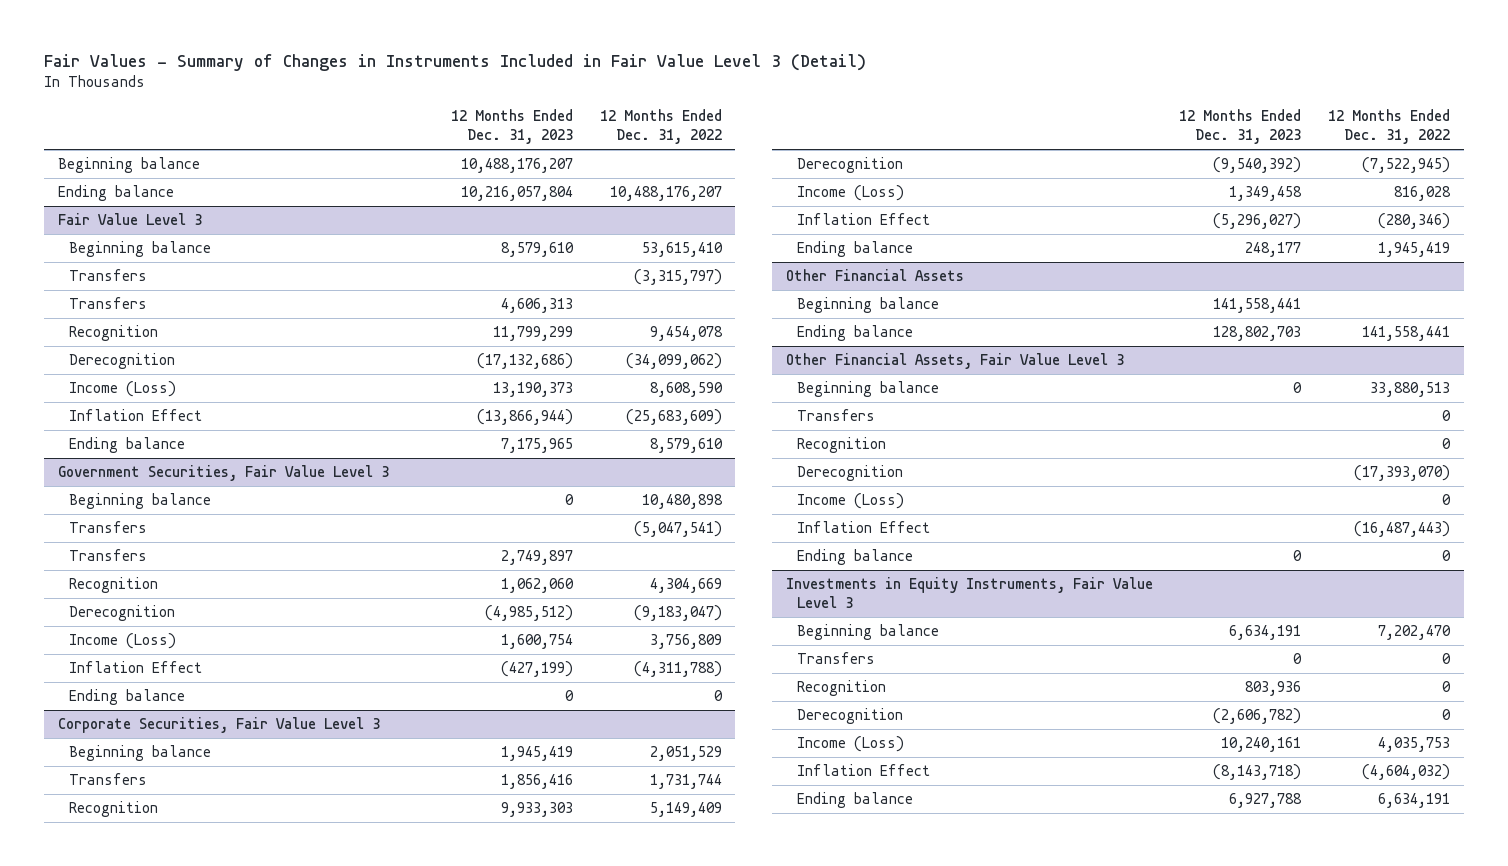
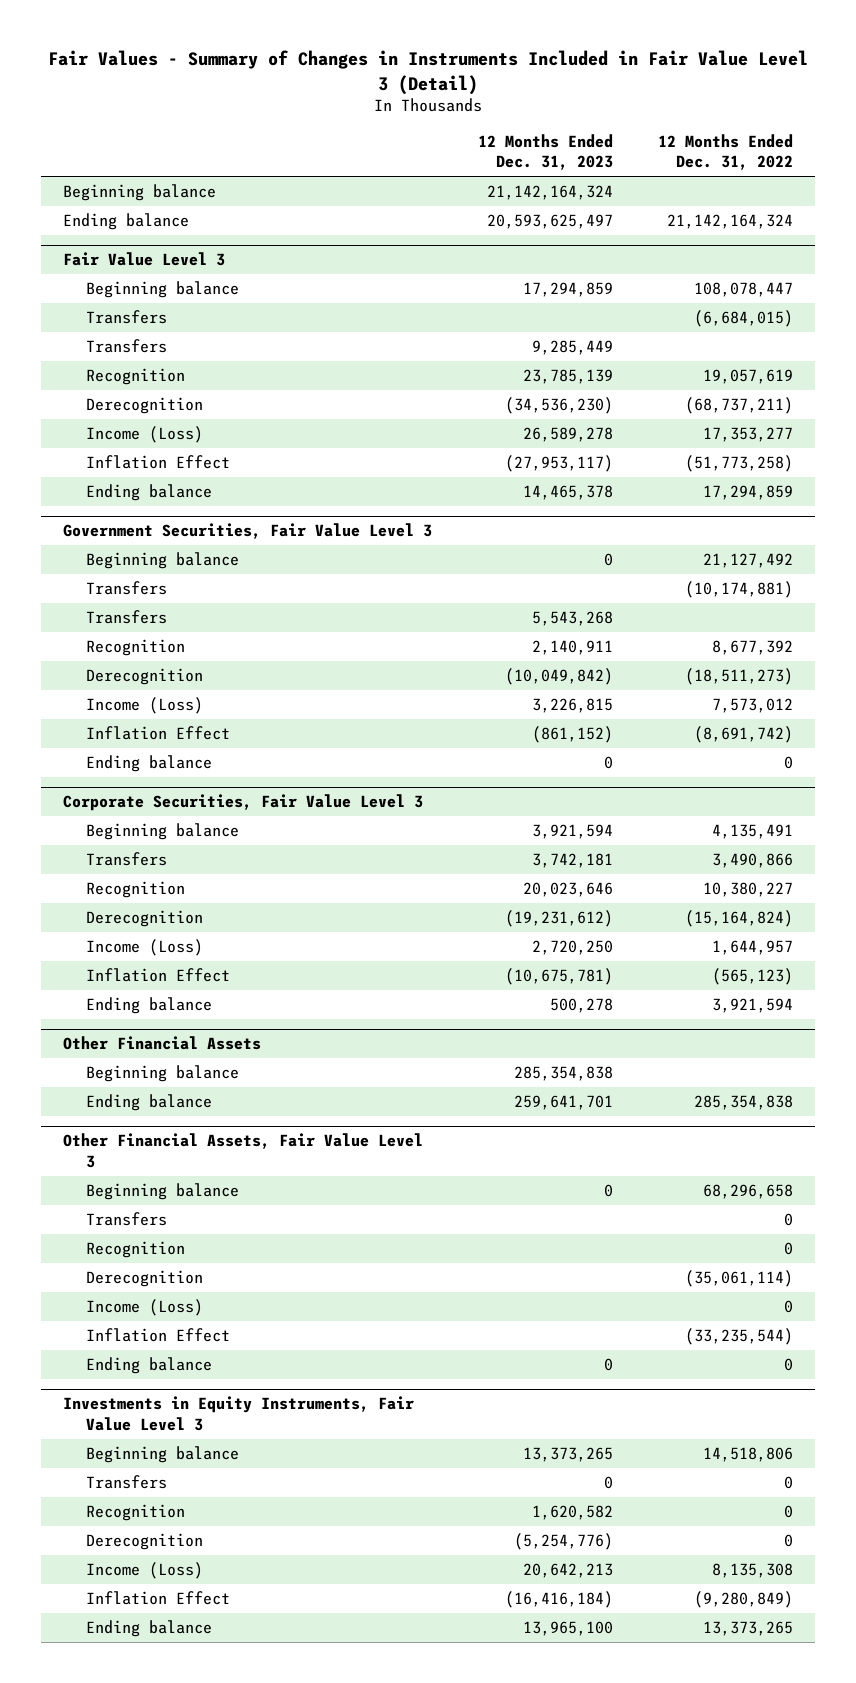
- Beginning balance | 10,488,176,207 |
- Ending balance | 10,216,057,804 | 10,488,176,207
+ Beginning balance | 21,142,164,324 |
+ Ending balance | 20,593,625,497 | 21,142,164,324
@ Fair Value Level 3
- Beginning balance | 8,579,610 | 53,615,410
- Transfers | | (3,315,797)
- Transfers | 4,606,313 |
- Recognition | 11,799,299 | 9,454,078
- Derecognition | (17,132,686) | (34,099,062)
- Income (Loss) | 13,190,373 | 8,608,590
- Inflation Effect | (13,866,944) | (25,683,609)
- Ending balance | 7,175,965 | 8,579,610
+ Beginning balance | 17,294,859 | 108,078,447
+ Transfers | | (6,684,015)
+ Transfers | 9,285,449 |
+ Recognition | 23,785,139 | 19,057,619
+ Derecognition | (34,536,230) | (68,737,211)
+ Income (Loss) | 26,589,278 | 17,353,277
+ Inflation Effect | (27,953,117) | (51,773,258)
+ Ending balance | 14,465,378 | 17,294,859
@ Government Securities, Fair Value Level 3
- Beginning balance | 0 | 10,480,898
- Transfers | | (5,047,541)
- Transfers | 2,749,897 |
- Recognition | 1,062,060 | 4,304,669
- Derecognition | (4,985,512) | (9,183,047)
- Income (Loss) | 1,600,754 | 3,756,809
- Inflation Effect | (427,199) | (4,311,788)
+ Beginning balance | 0 | 21,127,492
+ Transfers | | (10,174,881)
+ Transfers | 5,543,268 |
+ Recognition | 2,140,911 | 8,677,392
+ Derecognition | (10,049,842) | (18,511,273)
+ Income (Loss) | 3,226,815 | 7,573,012
+ Inflation Effect | (861,152) | (8,691,742)
@ Corporate Securities, Fair Value Level 3
- Beginning balance | 1,945,419 | 2,051,529
- Transfers | 1,856,416 | 1,731,744
- Recognition | 9,933,303 | 5,149,409
- Derecognition | (9,540,392) | (7,522,945)
- Income (Loss) | 1,349,458 | 816,028
- Inflation Effect | (5,296,027) | (280,346)
- Ending balance | 248,177 | 1,945,419
+ Beginning balance | 3,921,594 | 4,135,491
+ Transfers | 3,742,181 | 3,490,866
+ Recognition | 20,023,646 | 10,380,227
+ Derecognition | (19,231,612) | (15,164,824)
+ Income (Loss) | 2,720,250 | 1,644,957
+ Inflation Effect | (10,675,781) | (565,123)
+ Ending balance | 500,278 | 3,921,594
@ Other Financial Assets
- Beginning balance | 141,558,441 |
- Ending balance | 128,802,703 | 141,558,441
+ Beginning balance | 285,354,838 |
+ Ending balance | 259,641,701 | 285,354,838
@ Other Financial Assets, Fair Value Level 3
- Beginning balance | 0 | 33,880,513
+ Beginning balance | 0 | 68,296,658
- Derecognition | | (17,393,070)
+ Derecognition | | (35,061,114)
- Inflation Effect | | (16,487,443)
+ Inflation Effect | | (33,235,544)
@ Investments in Equity Instruments, Fair Value Level 3
- Beginning balance | 6,634,191 | 7,202,470
+ Beginning balance | 13,373,265 | 14,518,806
- Recognition | 803,936 | 0
- Derecognition | (2,606,782) | 0
- Income (Loss) | 10,240,161 | 4,035,753
- Inflation Effect | (8,143,718) | (4,604,032)
- Ending balance | 6,927,788 | 6,634,191
+ Recognition | 1,620,582 | 0
+ Derecognition | (5,254,776) | 0
+ Income (Loss) | 20,642,213 | 8,135,308
+ Inflation Effect | (16,416,184) | (9,280,849)
+ Ending balance | 13,965,100 | 13,373,265

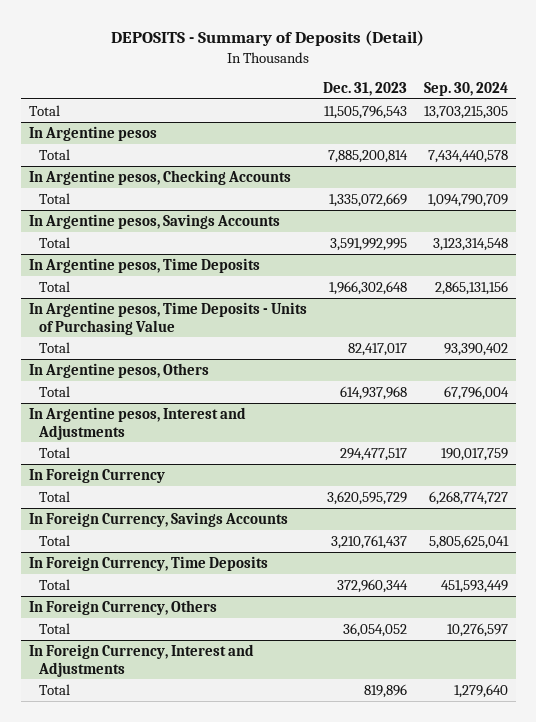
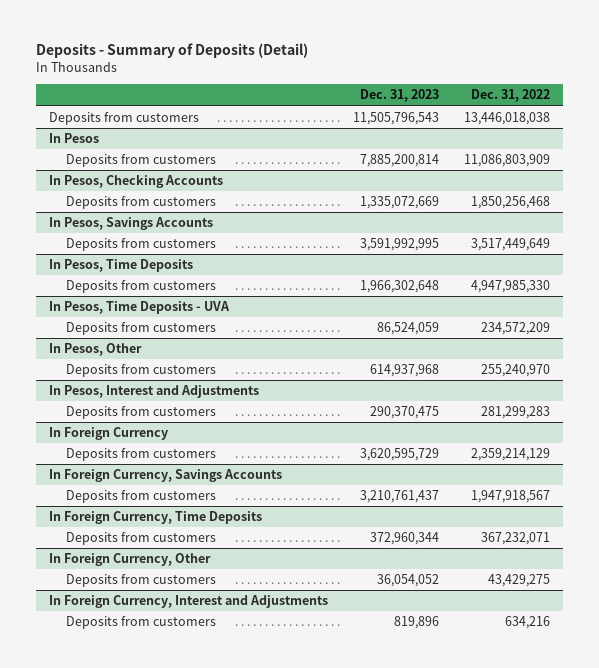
- DEPOSITS - Summary of Deposits (Detail)
+ Deposits - Summary of Deposits (Detail)
- | Dec. 31, 2023 | Sep. 30, 2024
+ | Dec. 31, 2023 | Dec. 31, 2022
- Total | 11,505,796,543 | 13,703,215,305
- In Argentine pesos
- Total | 7,885,200,814 | 7,434,440,578
- In Argentine pesos, Checking Accounts
- Total | 1,335,072,669 | 1,094,790,709
- In Argentine pesos, Savings Accounts
- Total | 3,591,992,995 | 3,123,314,548
- In Argentine pesos, Time Deposits
- Total | 1,966,302,648 | 2,865,131,156
- In Argentine pesos, Time Deposits - Units of Purchasing Value
- Total | 82,417,017 | 93,390,402
- In Argentine pesos, Others
- Total | 614,937,968 | 67,796,004
- In Argentine pesos, Interest and Adjustments
- Total | 294,477,517 | 190,017,759
+ Deposits from customers | 11,505,796,543 | 13,446,018,038
+ In Pesos
+ Deposits from customers | 7,885,200,814 | 11,086,803,909
+ In Pesos, Checking Accounts
+ Deposits from customers | 1,335,072,669 | 1,850,256,468
+ In Pesos, Savings Accounts
+ Deposits from customers | 3,591,992,995 | 3,517,449,649
+ In Pesos, Time Deposits
+ Deposits from customers | 1,966,302,648 | 4,947,985,330
+ In Pesos, Time Deposits - UVA
+ Deposits from customers | 86,524,059 | 234,572,209
+ In Pesos, Other
+ Deposits from customers | 614,937,968 | 255,240,970
+ In Pesos, Interest and Adjustments
+ Deposits from customers | 290,370,475 | 281,299,283
@ In Foreign Currency
- Total | 3,620,595,729 | 6,268,774,727
+ Deposits from customers | 3,620,595,729 | 2,359,214,129
@ In Foreign Currency, Savings Accounts
- Total | 3,210,761,437 | 5,805,625,041
+ Deposits from customers | 3,210,761,437 | 1,947,918,567
@ In Foreign Currency, Time Deposits
- Total | 372,960,344 | 451,593,449
- In Foreign Currency, Others
- Total | 36,054,052 | 10,276,597
@ In Foreign Currency, Time Deposits
+ Deposits from customers | 372,960,344 | 367,232,071
+ In Foreign Currency, Other
+ Deposits from customers | 36,054,052 | 43,429,275
@ In Foreign Currency, Interest and Adjustments
- Total | 819,896 | 1,279,640
+ Deposits from customers | 819,896 | 634,216

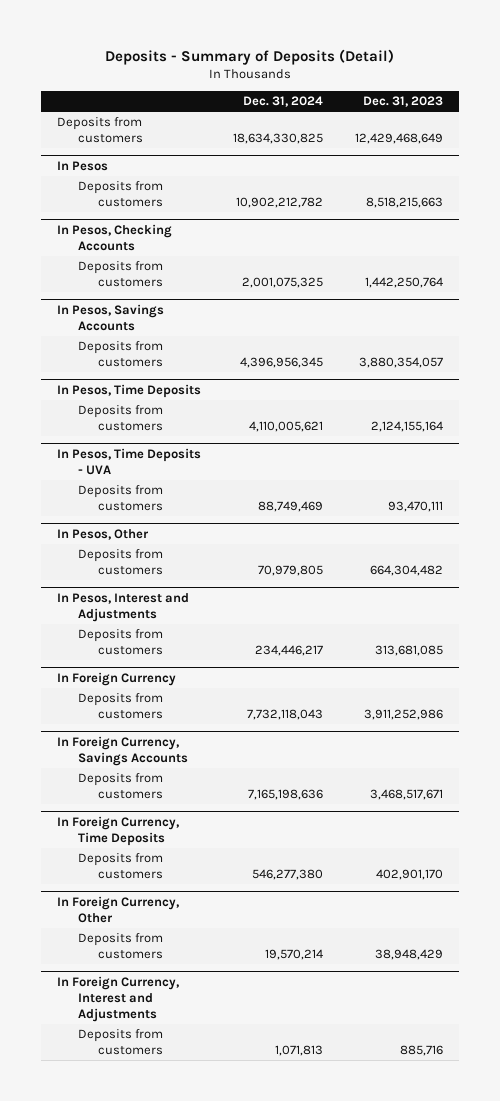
- | Dec. 31, 2023 | Dec. 31, 2022
+ | Dec. 31, 2024 | Dec. 31, 2023
- Deposits from customers | 11,505,796,543 | 13,446,018,038
+ Deposits from customers | 18,634,330,825 | 12,429,468,649
@ In Pesos
- Deposits from customers | 7,885,200,814 | 11,086,803,909
+ Deposits from customers | 10,902,212,782 | 8,518,215,663
@ In Pesos, Checking Accounts
- Deposits from customers | 1,335,072,669 | 1,850,256,468
+ Deposits from customers | 2,001,075,325 | 1,442,250,764
@ In Pesos, Savings Accounts
- Deposits from customers | 3,591,992,995 | 3,517,449,649
+ Deposits from customers | 4,396,956,345 | 3,880,354,057
@ In Pesos, Time Deposits
- Deposits from customers | 1,966,302,648 | 4,947,985,330
+ Deposits from customers | 4,110,005,621 | 2,124,155,164
@ In Pesos, Time Deposits - UVA
- Deposits from customers | 86,524,059 | 234,572,209
+ Deposits from customers | 88,749,469 | 93,470,111
@ In Pesos, Other
- Deposits from customers | 614,937,968 | 255,240,970
+ Deposits from customers | 70,979,805 | 664,304,482
@ In Pesos, Interest and Adjustments
- Deposits from customers | 290,370,475 | 281,299,283
+ Deposits from customers | 234,446,217 | 313,681,085
@ In Foreign Currency
- Deposits from customers | 3,620,595,729 | 2,359,214,129
+ Deposits from customers | 7,732,118,043 | 3,911,252,986
@ In Foreign Currency, Savings Accounts
- Deposits from customers | 3,210,761,437 | 1,947,918,567
+ Deposits from customers | 7,165,198,636 | 3,468,517,671
@ In Foreign Currency, Time Deposits
- Deposits from customers | 372,960,344 | 367,232,071
+ Deposits from customers | 546,277,380 | 402,901,170
@ In Foreign Currency, Other
- Deposits from customers | 36,054,052 | 43,429,275
+ Deposits from customers | 19,570,214 | 38,948,429
@ In Foreign Currency, Interest and Adjustments
- Deposits from customers | 819,896 | 634,216
+ Deposits from customers | 1,071,813 | 885,716

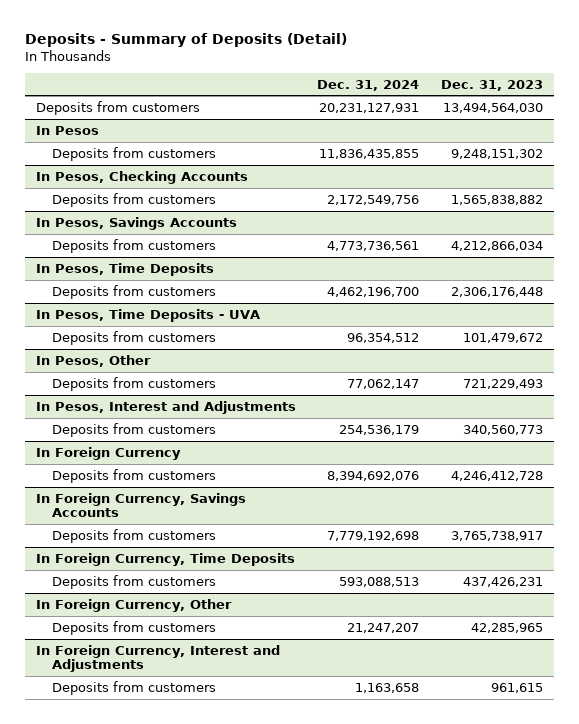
- Deposits from customers | 18,634,330,825 | 12,429,468,649
+ Deposits from customers | 20,231,127,931 | 13,494,564,030
@ In Pesos
- Deposits from customers | 10,902,212,782 | 8,518,215,663
+ Deposits from customers | 11,836,435,855 | 9,248,151,302
@ In Pesos, Checking Accounts
- Deposits from customers | 2,001,075,325 | 1,442,250,764
+ Deposits from customers | 2,172,549,756 | 1,565,838,882
@ In Pesos, Savings Accounts
- Deposits from customers | 4,396,956,345 | 3,880,354,057
+ Deposits from customers | 4,773,736,561 | 4,212,866,034
@ In Pesos, Time Deposits
- Deposits from customers | 4,110,005,621 | 2,124,155,164
+ Deposits from customers | 4,462,196,700 | 2,306,176,448
@ In Pesos, Time Deposits - UVA
- Deposits from customers | 88,749,469 | 93,470,111
+ Deposits from customers | 96,354,512 | 101,479,672
@ In Pesos, Other
- Deposits from customers | 70,979,805 | 664,304,482
+ Deposits from customers | 77,062,147 | 721,229,493
@ In Pesos, Interest and Adjustments
- Deposits from customers | 234,446,217 | 313,681,085
+ Deposits from customers | 254,536,179 | 340,560,773
@ In Foreign Currency
- Deposits from customers | 7,732,118,043 | 3,911,252,986
+ Deposits from customers | 8,394,692,076 | 4,246,412,728
@ In Foreign Currency, Savings Accounts
- Deposits from customers | 7,165,198,636 | 3,468,517,671
+ Deposits from customers | 7,779,192,698 | 3,765,738,917
@ In Foreign Currency, Time Deposits
- Deposits from customers | 546,277,380 | 402,901,170
+ Deposits from customers | 593,088,513 | 437,426,231
@ In Foreign Currency, Other
- Deposits from customers | 19,570,214 | 38,948,429
+ Deposits from customers | 21,247,207 | 42,285,965
@ In Foreign Currency, Interest and Adjustments
- Deposits from customers | 1,071,813 | 885,716
+ Deposits from customers | 1,163,658 | 961,615

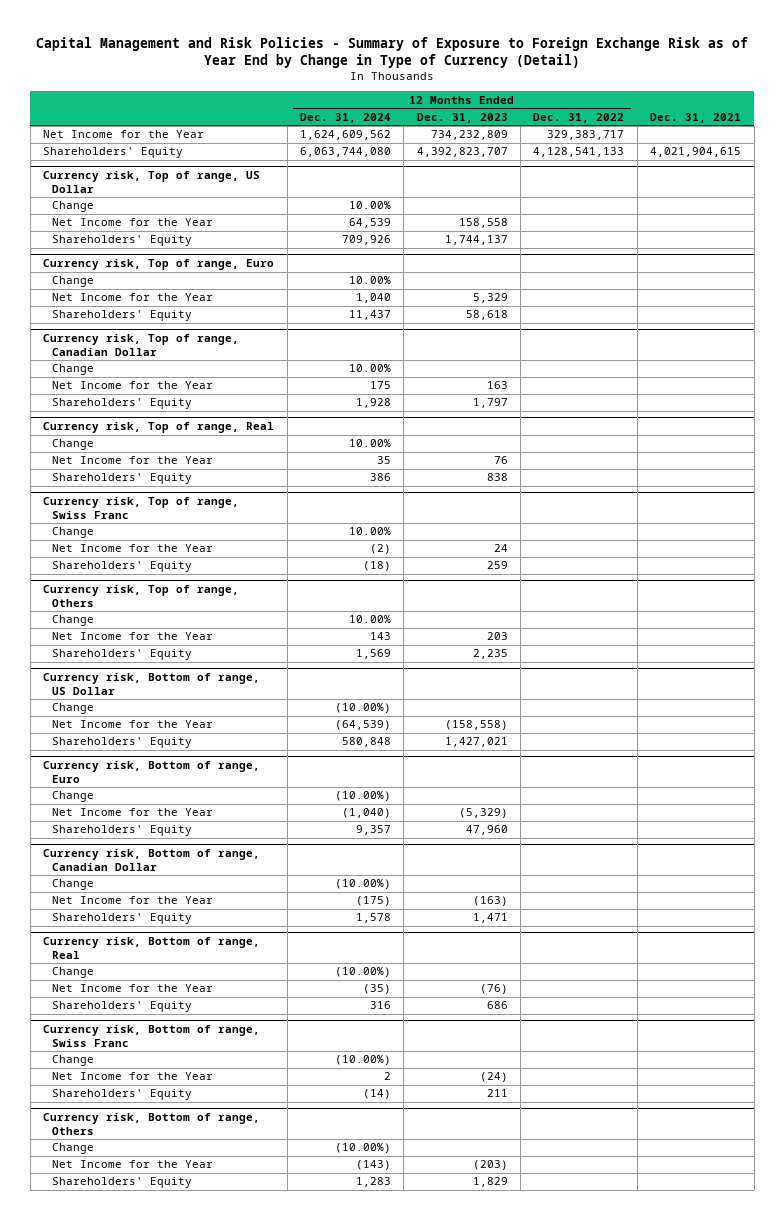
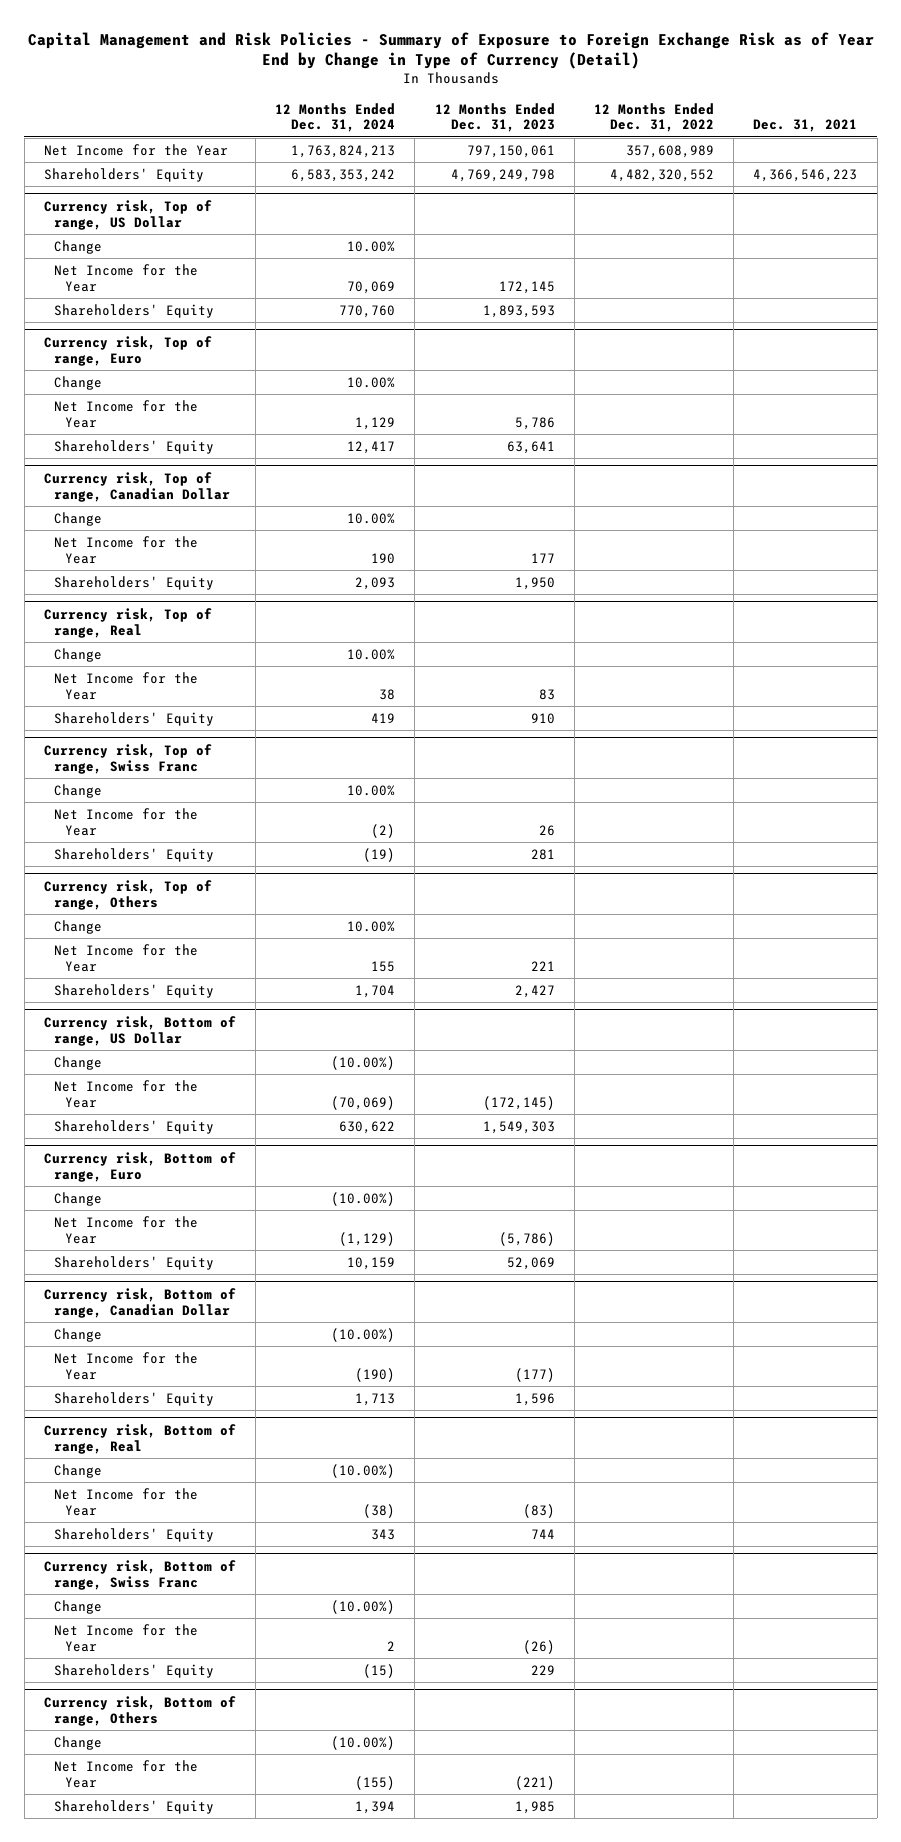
- Net Income for the Year | 1,624,609,562 | 734,232,809 | 329,383,717 |
- Shareholders' Equity | 6,063,744,080 | 4,392,823,707 | 4,128,541,133 | 4,021,904,615
+ Net Income for the Year | 1,763,824,213 | 797,150,061 | 357,608,989 |
+ Shareholders' Equity | 6,583,353,242 | 4,769,249,798 | 4,482,320,552 | 4,366,546,223
@ Currency risk, Top of range, US Dollar
- Net Income for the Year | 64,539 | 158,558 | |
- Shareholders' Equity | 709,926 | 1,744,137 | |
+ Net Income for the Year | 70,069 | 172,145 | |
+ Shareholders' Equity | 770,760 | 1,893,593 | |
@ Currency risk, Top of range, Euro
- Net Income for the Year | 1,040 | 5,329 | |
- Shareholders' Equity | 11,437 | 58,618 | |
+ Net Income for the Year | 1,129 | 5,786 | |
+ Shareholders' Equity | 12,417 | 63,641 | |
@ Currency risk, Top of range, Canadian Dollar
- Net Income for the Year | 175 | 163 | |
- Shareholders' Equity | 1,928 | 1,797 | |
+ Net Income for the Year | 190 | 177 | |
+ Shareholders' Equity | 2,093 | 1,950 | |
@ Currency risk, Top of range, Real
- Net Income for the Year | 35 | 76 | |
- Shareholders' Equity | 386 | 838 | |
+ Net Income for the Year | 38 | 83 | |
+ Shareholders' Equity | 419 | 910 | |
@ Currency risk, Top of range, Swiss Franc
- Net Income for the Year | (2) | 24 | |
- Shareholders' Equity | (18) | 259 | |
+ Net Income for the Year | (2) | 26 | |
+ Shareholders' Equity | (19) | 281 | |
@ Currency risk, Top of range, Others
- Net Income for the Year | 143 | 203 | |
- Shareholders' Equity | 1,569 | 2,235 | |
+ Net Income for the Year | 155 | 221 | |
+ Shareholders' Equity | 1,704 | 2,427 | |
@ Currency risk, Bottom of range, US Dollar
- Net Income for the Year | (64,539) | (158,558) | |
- Shareholders' Equity | 580,848 | 1,427,021 | |
+ Net Income for the Year | (70,069) | (172,145) | |
+ Shareholders' Equity | 630,622 | 1,549,303 | |
@ Currency risk, Bottom of range, Euro
- Net Income for the Year | (1,040) | (5,329) | |
- Shareholders' Equity | 9,357 | 47,960 | |
+ Net Income for the Year | (1,129) | (5,786) | |
+ Shareholders' Equity | 10,159 | 52,069 | |
@ Currency risk, Bottom of range, Canadian Dollar
- Net Income for the Year | (175) | (163) | |
- Shareholders' Equity | 1,578 | 1,471 | |
+ Net Income for the Year | (190) | (177) | |
+ Shareholders' Equity | 1,713 | 1,596 | |
@ Currency risk, Bottom of range, Real
- Net Income for the Year | (35) | (76) | |
- Shareholders' Equity | 316 | 686 | |
+ Net Income for the Year | (38) | (83) | |
+ Shareholders' Equity | 343 | 744 | |
@ Currency risk, Bottom of range, Swiss Franc
- Net Income for the Year | 2 | (24) | |
- Shareholders' Equity | (14) | 211 | |
+ Net Income for the Year | 2 | (26) | |
+ Shareholders' Equity | (15) | 229 | |
@ Currency risk, Bottom of range, Others
- Net Income for the Year | (143) | (203) | |
- Shareholders' Equity | 1,283 | 1,829 | |
+ Net Income for the Year | (155) | (221) | |
+ Shareholders' Equity | 1,394 | 1,985 | |

